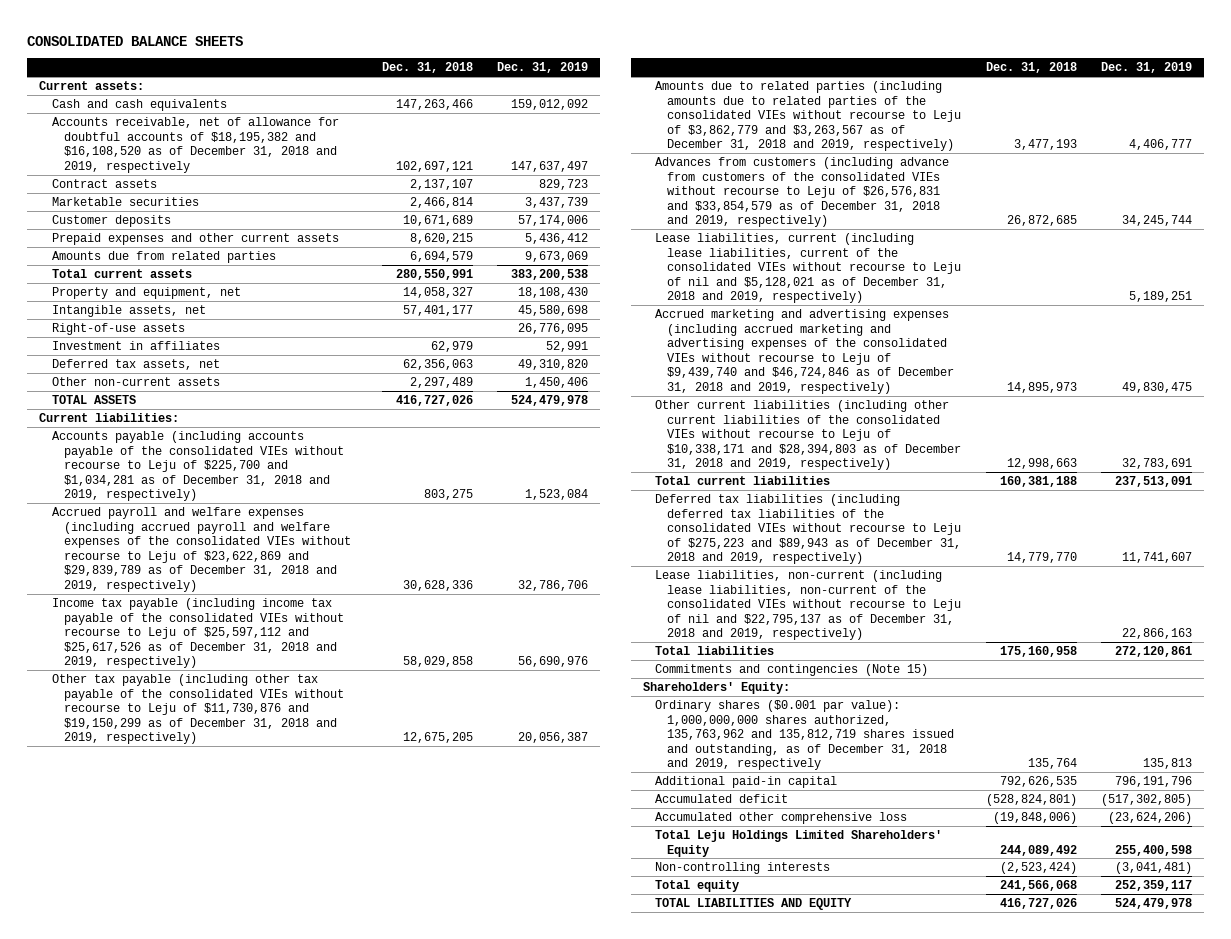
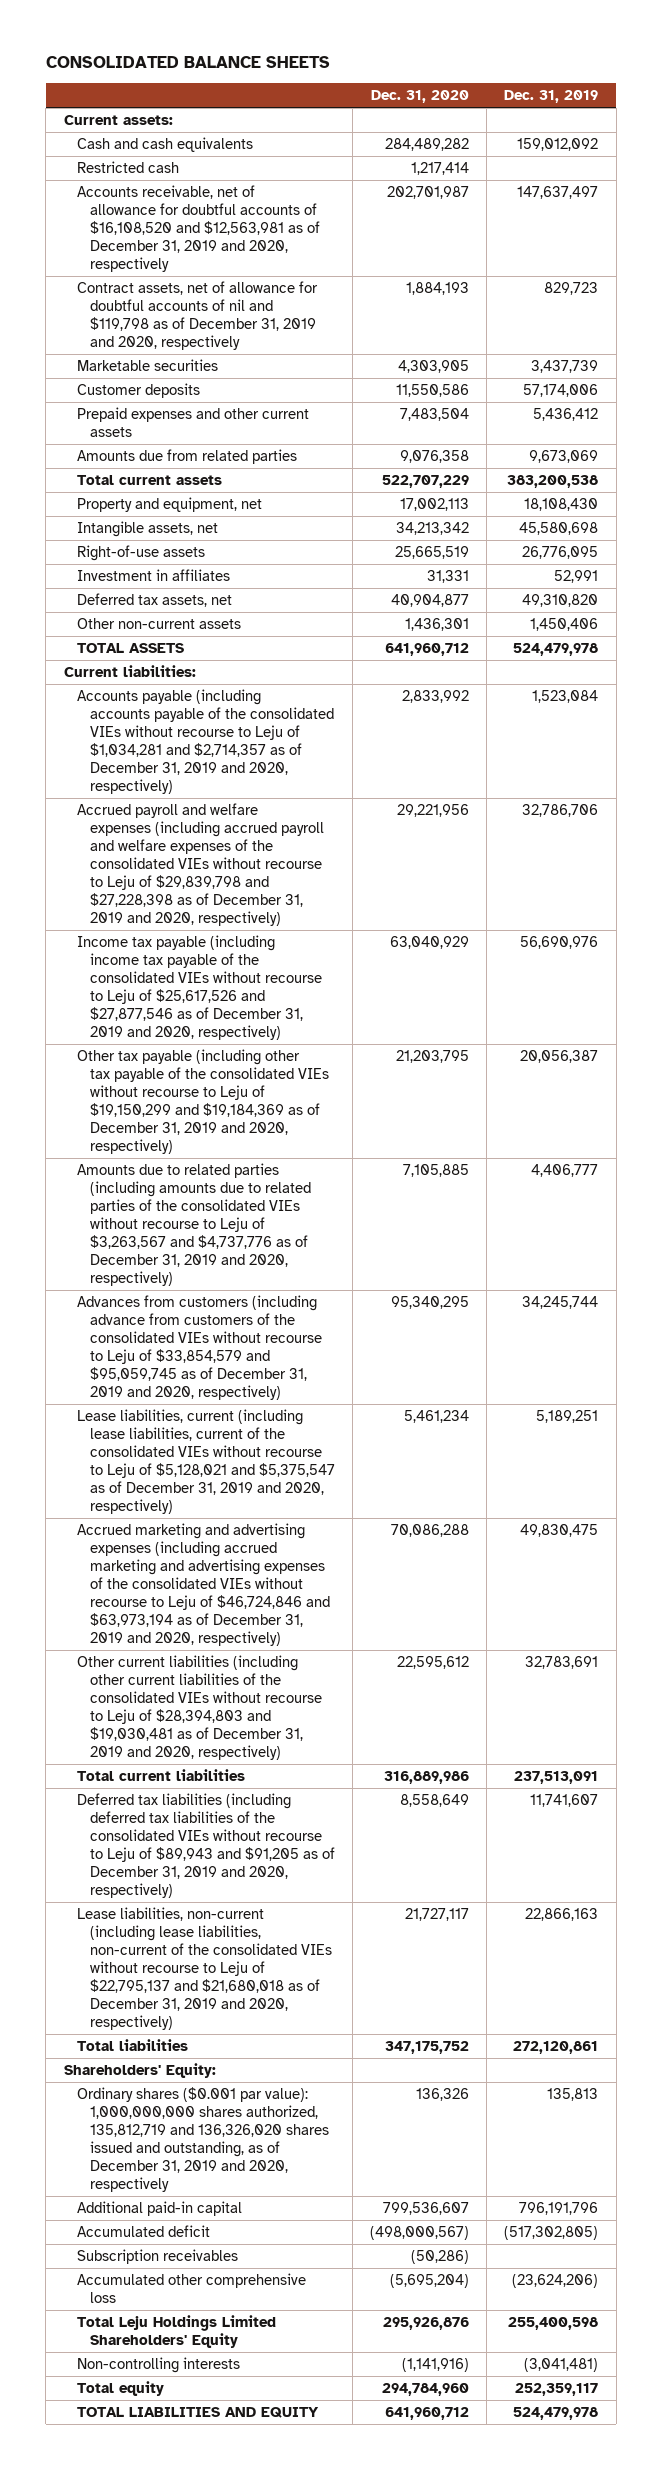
- | Dec. 31, 2018 | Dec. 31, 2019
+ | Dec. 31, 2020 | Dec. 31, 2019
- Accounts receivable, net of allowance for doubtful accounts of $18,195,382 and $16,108,520 as of December 31, 2018 and 2019, respectively | 102,697,121 | 147,637,497
- Contract assets | 2,137,107 | 829,723
+ Restricted cash | 1,217,414 |
+ Accounts receivable, net of allowance for doubtful accounts of $16,108,520 and $12,563,981 as of December 31, 2019 and 2020, respectively | 202,701,987 | 147,637,497
+ Contract assets, net of allowance for doubtful accounts of nil and $119,798 as of December 31, 2019 and 2020, respectively | 1,884,193 | 829,723
- Accounts payable (including accounts payable of the consolidated VIEs without recourse to Leju of $225,700 and $1,034,281 as of December 31, 2018 and 2019, respectively) | 803,275 | 1,523,084
- Accrued payroll and welfare expenses (including accrued payroll and welfare expenses of the consolidated VIEs without recourse to Leju of $23,622,869 and $29,839,789 as of December 31, 2018 and 2019, respectively) | 30,628,336 | 32,786,706
- Income tax payable (including income tax payable of the consolidated VIEs without recourse to Leju of $25,597,112 and $25,617,526 as of December 31, 2018 and 2019, respectively) | 58,029,858 | 56,690,976
- Other tax payable (including other tax payable of the consolidated VIEs without recourse to Leju of $11,730,876 and $19,150,299 as of December 31, 2018 and 2019, respectively) | 12,675,205 | 20,056,387
- Amounts due to related parties (including amounts due to related parties of the consolidated VIEs without recourse to Leju of $3,862,779 and $3,263,567 as of December 31, 2018 and 2019, respectively) | 3,477,193 | 4,406,777
- Advances from customers (including advance from customers of the consolidated VIEs without recourse to Leju of $26,576,831 and $33,854,579 as of December 31, 2018 and 2019, respectively) | 26,872,685 | 34,245,744
- Lease liabilities, current (including lease liabilities, current of the consolidated VIEs without recourse to Leju of nil and $5,128,021 as of December 31, 2018 and 2019, respectively) | | 5,189,251
- Accrued marketing and advertising expenses (including accrued marketing and advertising expenses of the consolidated VIEs without recourse to Leju of $9,439,740 and $46,724,846 as of December 31, 2018 and 2019, respectively) | 14,895,973 | 49,830,475
- Other current liabilities (including other current liabilities of the consolidated VIEs without recourse to Leju of $10,338,171 and $28,394,803 as of December 31, 2018 and 2019, respectively) | 12,998,663 | 32,783,691
+ Accounts payable (including accounts payable of the consolidated VIEs without recourse to Leju of $1,034,281 and $2,714,357 as of December 31, 2019 and 2020, respectively) | 2,833,992 | 1,523,084
+ Accrued payroll and welfare expenses (including accrued payroll and welfare expenses of the consolidated VIEs without recourse to Leju of $29,839,798 and $27,228,398 as of December 31, 2019 and 2020, respectively) | 29,221,956 | 32,786,706
+ Income tax payable (including income tax payable of the consolidated VIEs without recourse to Leju of $25,617,526 and $27,877,546 as of December 31, 2019 and 2020, respectively) | 63,040,929 | 56,690,976
+ Other tax payable (including other tax payable of the consolidated VIEs without recourse to Leju of $19,150,299 and $19,184,369 as of December 31, 2019 and 2020, respectively) | 21,203,795 | 20,056,387
+ Amounts due to related parties (including amounts due to related parties of the consolidated VIEs without recourse to Leju of $3,263,567 and $4,737,776 as of December 31, 2019 and 2020, respectively) | 7,105,885 | 4,406,777
+ Advances from customers (including advance from customers of the consolidated VIEs without recourse to Leju of $33,854,579 and $95,059,745 as of December 31, 2019 and 2020, respectively) | 95,340,295 | 34,245,744
+ Lease liabilities, current (including lease liabilities, current of the consolidated VIEs without recourse to Leju of $5,128,021 and $5,375,547 as of December 31, 2019 and 2020, respectively) | 5,461,234 | 5,189,251
+ Accrued marketing and advertising expenses (including accrued marketing and advertising expenses of the consolidated VIEs without recourse to Leju of $46,724,846 and $63,973,194 as of December 31, 2019 and 2020, respectively) | 70,086,288 | 49,830,475
+ Other current liabilities (including other current liabilities of the consolidated VIEs without recourse to Leju of $28,394,803 and $19,030,481 as of December 31, 2019 and 2020, respectively) | 22,595,612 | 32,783,691
- Deferred tax liabilities (including deferred tax liabilities of the consolidated VIEs without recourse to Leju of $275,223 and $89,943 as of December 31, 2018 and 2019, respectively) | 14,779,770 | 11,741,607
- Lease liabilities, non-current (including lease liabilities, non-current of the consolidated VIEs without recourse to Leju of nil and $22,795,137 as of December 31, 2018 and 2019, respectively) | | 22,866,163
+ Deferred tax liabilities (including deferred tax liabilities of the consolidated VIEs without recourse to Leju of $89,943 and $91,205 as of December 31, 2019 and 2020, respectively) | 8,558,649 | 11,741,607
+ Lease liabilities, non-current (including lease liabilities, non-current of the consolidated VIEs without recourse to Leju of $22,795,137 and $21,680,018 as of December 31, 2019 and 2020, respectively) | 21,727,117 | 22,866,163
- Commitments and contingencies (Note 15)
- Ordinary shares ($0.001 par value): 1,000,000,000 shares authorized, 135,763,962 and 135,812,719 shares issued and outstanding, as of December 31, 2018 and 2019, respectively | 135,764 | 135,813
+ Ordinary shares ($0.001 par value): 1,000,000,000 shares authorized, 135,812,719 and 136,326,020 shares issued and outstanding, as of December 31, 2019 and 2020, respectively | 136,326 | 135,813
+ Subscription receivables | (50,286) |

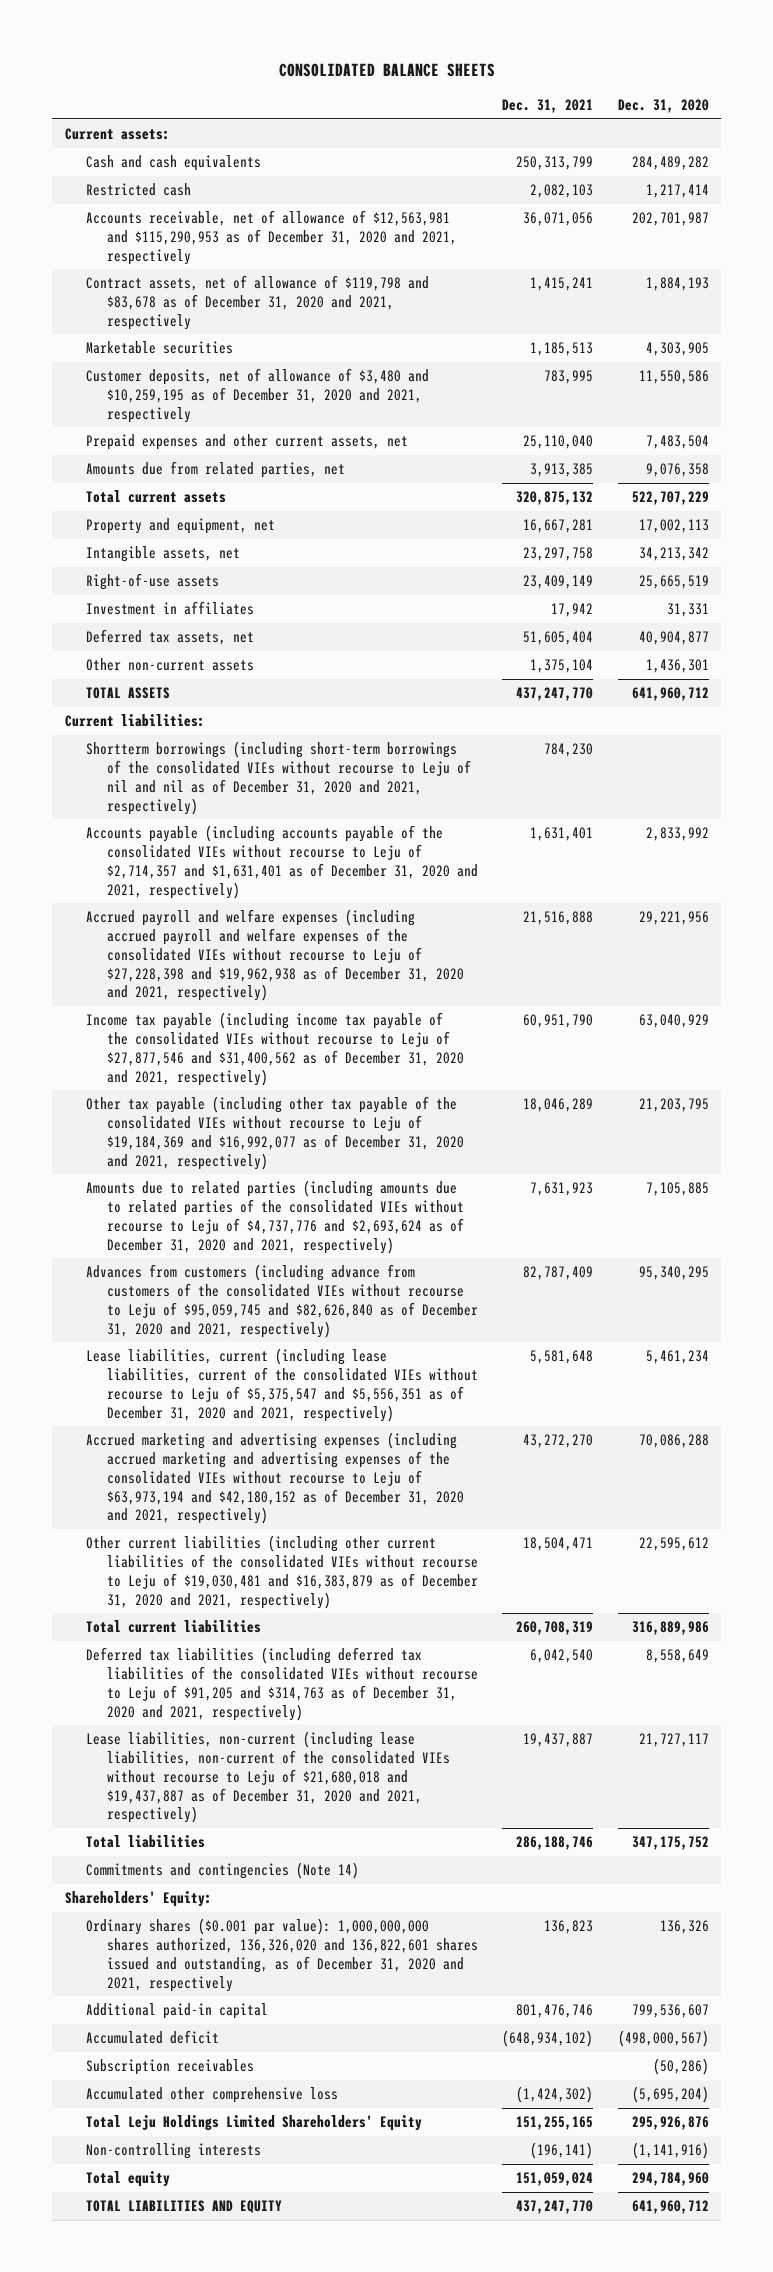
- | Dec. 31, 2020 | Dec. 31, 2019
+ | Dec. 31, 2021 | Dec. 31, 2020
- Accounts receivable, net of allowance for doubtful accounts of $16,108,520 and $12,563,981 as of December 31, 2019 and 2020, respectively | 202,701,987 | 147,637,497
- Contract assets, net of allowance for doubtful accounts of nil and $119,798 as of December 31, 2019 and 2020, respectively | 1,884,193 | 829,723
+ Accounts receivable, net of allowance of $12,563,981 and $115,290,953 as of December 31, 2020 and 2021, respectively | 36,071,056 | 202,701,987
+ Contract assets, net of allowance of $119,798 and $83,678 as of December 31, 2020 and 2021, respectively | 1,415,241 | 1,884,193
- Customer deposits | 11,550,586 | 57,174,006
- Prepaid expenses and other current assets | 7,483,504 | 5,436,412
- Amounts due from related parties | 9,076,358 | 9,673,069
+ Customer deposits, net of allowance of $3,480 and $10,259,195 as of December 31, 2020 and 2021, respectively | 783,995 | 11,550,586
+ Prepaid expenses and other current assets, net | 25,110,040 | 7,483,504
+ Amounts due from related parties, net | 3,913,385 | 9,076,358
- Accounts payable (including accounts payable of the consolidated VIEs without recourse to Leju of $1,034,281 and $2,714,357 as of December 31, 2019 and 2020, respectively) | 2,833,992 | 1,523,084
- Accrued payroll and welfare expenses (including accrued payroll and welfare expenses of the consolidated VIEs without recourse to Leju of $29,839,798 and $27,228,398 as of December 31, 2019 and 2020, respectively) | 29,221,956 | 32,786,706
- Income tax payable (including income tax payable of the consolidated VIEs without recourse to Leju of $25,617,526 and $27,877,546 as of December 31, 2019 and 2020, respectively) | 63,040,929 | 56,690,976
- Other tax payable (including other tax payable of the consolidated VIEs without recourse to Leju of $19,150,299 and $19,184,369 as of December 31, 2019 and 2020, respectively) | 21,203,795 | 20,056,387
- Amounts due to related parties (including amounts due to related parties of the consolidated VIEs without recourse to Leju of $3,263,567 and $4,737,776 as of December 31, 2019 and 2020, respectively) | 7,105,885 | 4,406,777
- Advances from customers (including advance from customers of the consolidated VIEs without recourse to Leju of $33,854,579 and $95,059,745 as of December 31, 2019 and 2020, respectively) | 95,340,295 | 34,245,744
- Lease liabilities, current (including lease liabilities, current of the consolidated VIEs without recourse to Leju of $5,128,021 and $5,375,547 as of December 31, 2019 and 2020, respectively) | 5,461,234 | 5,189,251
- Accrued marketing and advertising expenses (including accrued marketing and advertising expenses of the consolidated VIEs without recourse to Leju of $46,724,846 and $63,973,194 as of December 31, 2019 and 2020, respectively) | 70,086,288 | 49,830,475
- Other current liabilities (including other current liabilities of the consolidated VIEs without recourse to Leju of $28,394,803 and $19,030,481 as of December 31, 2019 and 2020, respectively) | 22,595,612 | 32,783,691
+ Shortterm borrowings (including short-term borrowings of the consolidated VIEs without recourse to Leju of nil and nil as of December 31, 2020 and 2021, respectively) | 784,230 |
+ Accounts payable (including accounts payable of the consolidated VIEs without recourse to Leju of $2,714,357 and $1,631,401 as of December 31, 2020 and 2021, respectively) | 1,631,401 | 2,833,992
+ Accrued payroll and welfare expenses (including accrued payroll and welfare expenses of the consolidated VIEs without recourse to Leju of $27,228,398 and $19,962,938 as of December 31, 2020 and 2021, respectively) | 21,516,888 | 29,221,956
+ Income tax payable (including income tax payable of the consolidated VIEs without recourse to Leju of $27,877,546 and $31,400,562 as of December 31, 2020 and 2021, respectively) | 60,951,790 | 63,040,929
+ Other tax payable (including other tax payable of the consolidated VIEs without recourse to Leju of $19,184,369 and $16,992,077 as of December 31, 2020 and 2021, respectively) | 18,046,289 | 21,203,795
+ Amounts due to related parties (including amounts due to related parties of the consolidated VIEs without recourse to Leju of $4,737,776 and $2,693,624 as of December 31, 2020 and 2021, respectively) | 7,631,923 | 7,105,885
+ Advances from customers (including advance from customers of the consolidated VIEs without recourse to Leju of $95,059,745 and $82,626,840 as of December 31, 2020 and 2021, respectively) | 82,787,409 | 95,340,295
+ Lease liabilities, current (including lease liabilities, current of the consolidated VIEs without recourse to Leju of $5,375,547 and $5,556,351 as of December 31, 2020 and 2021, respectively) | 5,581,648 | 5,461,234
+ Accrued marketing and advertising expenses (including accrued marketing and advertising expenses of the consolidated VIEs without recourse to Leju of $63,973,194 and $42,180,152 as of December 31, 2020 and 2021, respectively) | 43,272,270 | 70,086,288
+ Other current liabilities (including other current liabilities of the consolidated VIEs without recourse to Leju of $19,030,481 and $16,383,879 as of December 31, 2020 and 2021, respectively) | 18,504,471 | 22,595,612
- Deferred tax liabilities (including deferred tax liabilities of the consolidated VIEs without recourse to Leju of $89,943 and $91,205 as of December 31, 2019 and 2020, respectively) | 8,558,649 | 11,741,607
- Lease liabilities, non-current (including lease liabilities, non-current of the consolidated VIEs without recourse to Leju of $22,795,137 and $21,680,018 as of December 31, 2019 and 2020, respectively) | 21,727,117 | 22,866,163
+ Deferred tax liabilities (including deferred tax liabilities of the consolidated VIEs without recourse to Leju of $91,205 and $314,763 as of December 31, 2020 and 2021, respectively) | 6,042,540 | 8,558,649
+ Lease liabilities, non-current (including lease liabilities, non-current of the consolidated VIEs without recourse to Leju of $21,680,018 and $19,437,887 as of December 31, 2020 and 2021, respectively) | 19,437,887 | 21,727,117
+ Commitments and contingencies (Note 14)
- Ordinary shares ($0.001 par value): 1,000,000,000 shares authorized, 135,812,719 and 136,326,020 shares issued and outstanding, as of December 31, 2019 and 2020, respectively | 136,326 | 135,813
+ Ordinary shares ($0.001 par value): 1,000,000,000 shares authorized, 136,326,020 and 136,822,601 shares issued and outstanding, as of December 31, 2020 and 2021, respectively | 136,823 | 136,326

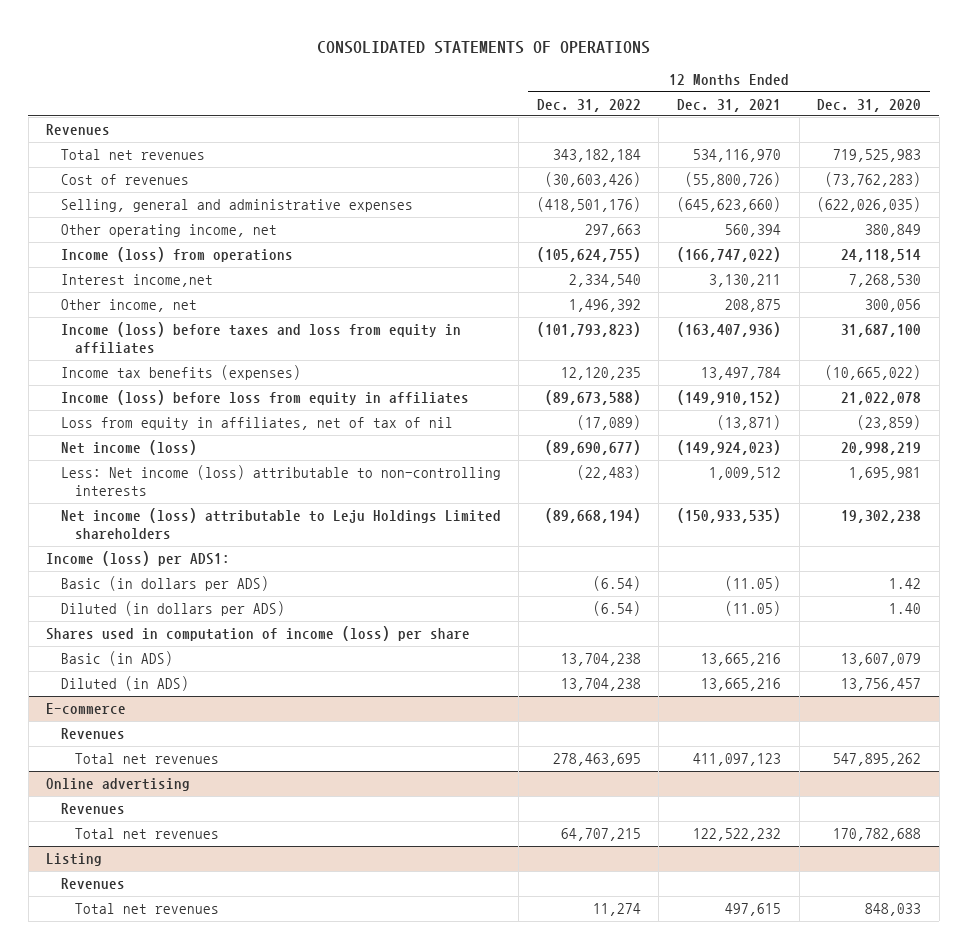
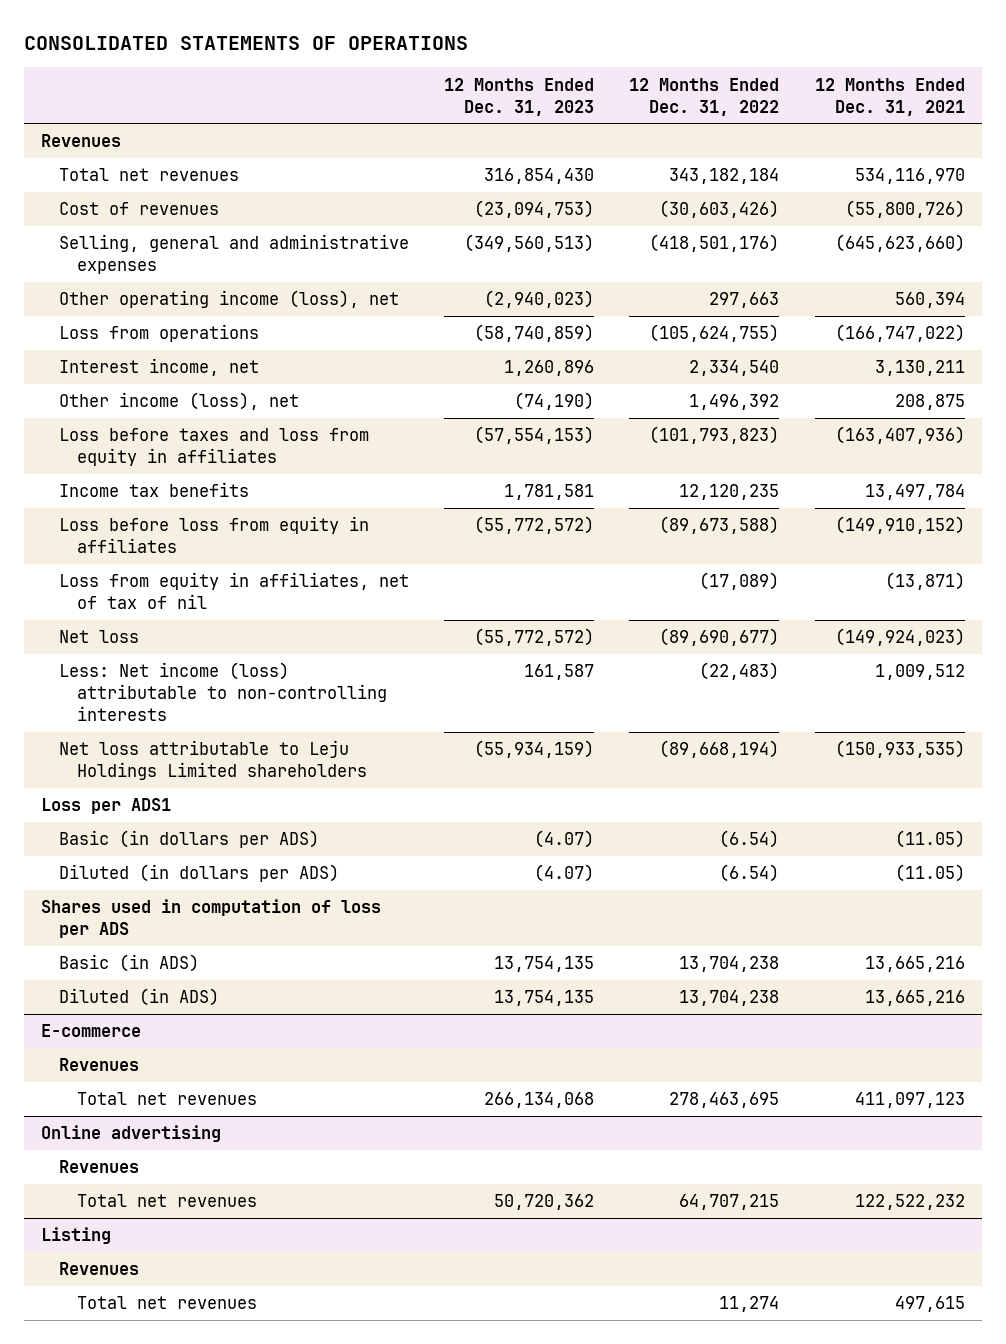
- | 12 Months Ended Dec. 31, 2022 | 12 Months Ended Dec. 31, 2021 | 12 Months Ended Dec. 31, 2020
+ | 12 Months Ended Dec. 31, 2023 | 12 Months Ended Dec. 31, 2022 | 12 Months Ended Dec. 31, 2021
- Other operating income, net | 297,663 | 560,394 | 380,849
- Income (loss) from operations | (105,624,755) | (166,747,022) | 24,118,514
- Interest income,net | 2,334,540 | 3,130,211 | 7,268,530
- Other income, net | 1,496,392 | 208,875 | 300,056
- Income (loss) before taxes and loss from equity in affiliates | (101,793,823) | (163,407,936) | 31,687,100
- Income tax benefits (expenses) | 12,120,235 | 13,497,784 | (10,665,022)
- Income (loss) before loss from equity in affiliates | (89,673,588) | (149,910,152) | 21,022,078
+ Other operating income (loss), net | (2,940,023) | 297,663 | 560,394
+ Loss from operations | (58,740,859) | (105,624,755) | (166,747,022)
+ Interest income, net | 1,260,896 | 2,334,540 | 3,130,211
+ Other income (loss), net | (74,190) | 1,496,392 | 208,875
+ Loss before taxes and loss from equity in affiliates | (57,554,153) | (101,793,823) | (163,407,936)
+ Income tax benefits | 1,781,581 | 12,120,235 | 13,497,784
+ Loss before loss from equity in affiliates | (55,772,572) | (89,673,588) | (149,910,152)
- Net income (loss) | (89,690,677) | (149,924,023) | 20,998,219
+ Net loss | (55,772,572) | (89,690,677) | (149,924,023)
- Net income (loss) attributable to Leju Holdings Limited shareholders | (89,668,194) | (150,933,535) | 19,302,238
- Income (loss) per ADS1:
+ Net loss attributable to Leju Holdings Limited shareholders | (55,934,159) | (89,668,194) | (150,933,535)
+ Loss per ADS1
- Shares used in computation of income (loss) per share
+ Shares used in computation of loss per ADS

